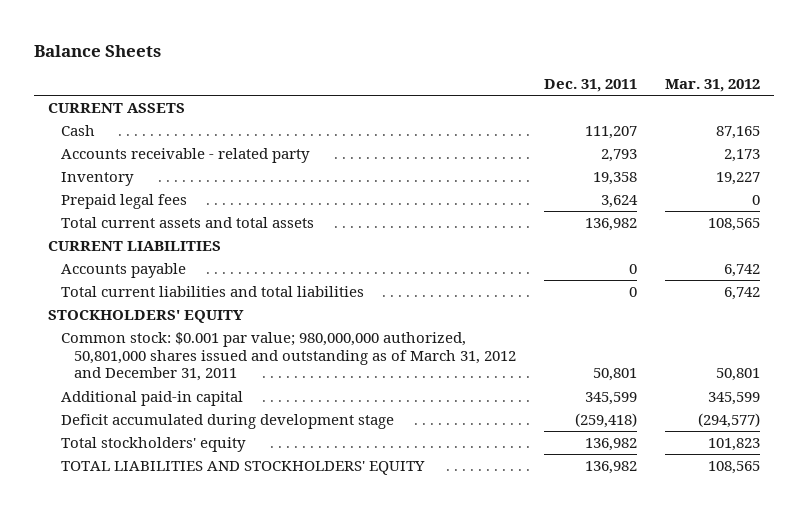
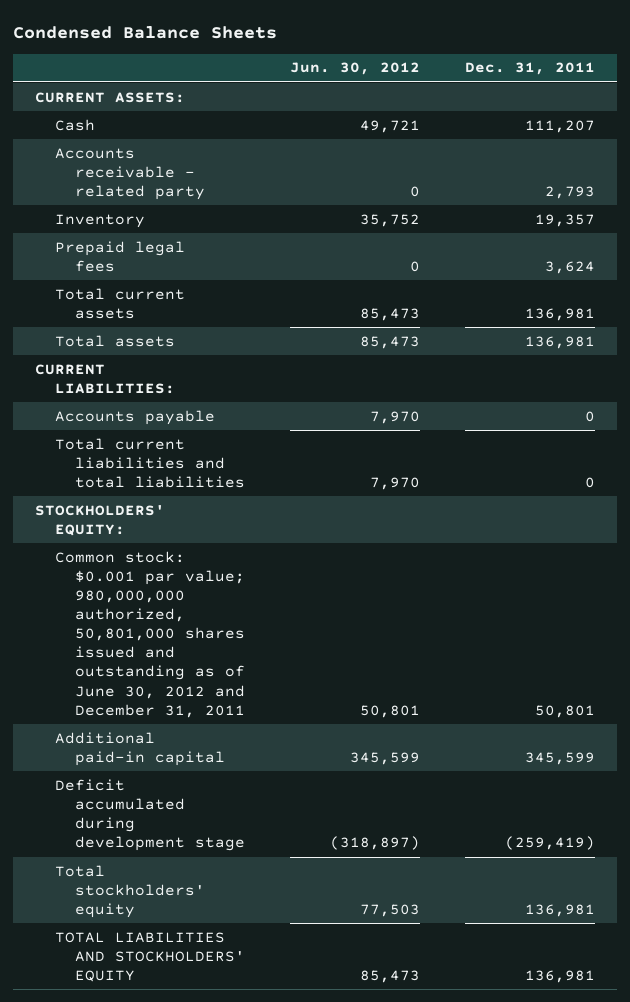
- Balance Sheets
+ Condensed Balance Sheets
- | Dec. 31, 2011 | Mar. 31, 2012
+ | Jun. 30, 2012 | Dec. 31, 2011
- CURRENT ASSETS
+ CURRENT ASSETS:
- Inventory | 19,358 | 19,227
+ Inventory | 35,752 | 19,357
- Total current assets and total assets | 136,982 | 108,565
- CURRENT LIABILITIES
+ Total current assets | 85,473 | 136,981
+ Total assets | 85,473 | 136,981
+ CURRENT LIABILITIES:
- STOCKHOLDERS' EQUITY
- Common stock: $0.001 par value; 980,000,000 authorized, 50,801,000 shares issued and outstanding as of March 31, 2012 and December 31, 2011 | 50,801 | 50,801
+ STOCKHOLDERS' EQUITY:
+ Common stock: $0.001 par value; 980,000,000 authorized, 50,801,000 shares issued and outstanding as of June 30, 2012 and December 31, 2011 | 50,801 | 50,801
- Deficit accumulated during development stage | (259,418) | (294,577)
- Total stockholders' equity | 136,982 | 101,823
- TOTAL LIABILITIES AND STOCKHOLDERS' EQUITY | 136,982 | 108,565
+ Deficit accumulated during development stage | (318,897) | (259,419)
+ Total stockholders' equity | 77,503 | 136,981
+ TOTAL LIABILITIES AND STOCKHOLDERS' EQUITY | 85,473 | 136,981

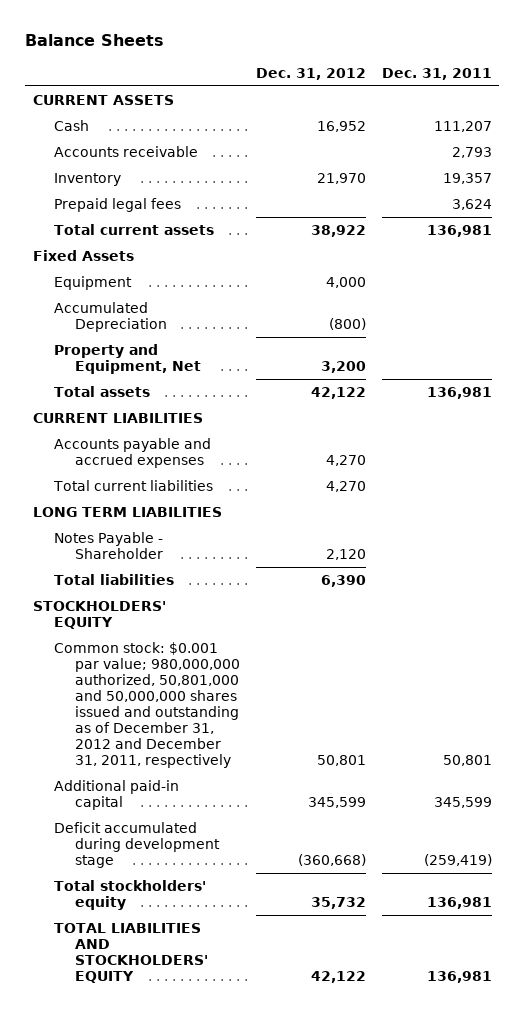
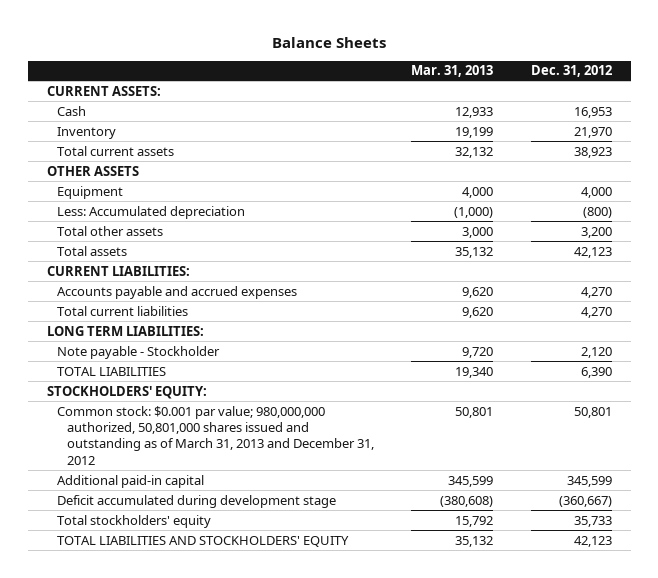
- | Dec. 31, 2012 | Dec. 31, 2011
+ | Mar. 31, 2013 | Dec. 31, 2012
- CURRENT ASSETS
- Cash | 16,952 | 111,207
- Accounts receivable | | 2,793
+ CURRENT ASSETS:
+ Cash | 12,933 | 16,953
- Prepaid legal fees | | 3,624
- Total current assets | 38,922 | 136,981
- Fixed Assets
+ Total current assets | 32,132 | 38,923
+ OTHER ASSETS
- Accumulated Depreciation | (800) |
- Property and Equipment, Net | 3,200 |
- Total assets | 42,122 | 136,981
- CURRENT LIABILITIES
+ Less: Accumulated depreciation | (1,000) | (800)
+ Total other assets | 3,000 | 3,200
+ Total assets | 35,132 | 42,123
+ CURRENT LIABILITIES:
- LONG TERM LIABILITIES
- Notes Payable - Shareholder | 2,120 |
- Total liabilities | 6,390 |
- STOCKHOLDERS' EQUITY
- Common stock: $0.001 par value; 980,000,000 authorized, 50,801,000 and 50,000,000 shares issued and outstanding as of December 31, 2012 and December 31, 2011, respectively | 50,801 | 50,801
+ LONG TERM LIABILITIES:
+ Note payable - Stockholder | 9,720 | 2,120
+ TOTAL LIABILITIES | 19,340 | 6,390
+ STOCKHOLDERS' EQUITY:
+ Common stock: $0.001 par value; 980,000,000 authorized, 50,801,000 shares issued and outstanding as of March 31, 2013 and December 31, 2012 | 50,801 | 50,801
- Deficit accumulated during development stage | (360,668) | (259,419)
- Total stockholders' equity | 35,732 | 136,981
- TOTAL LIABILITIES AND STOCKHOLDERS' EQUITY | 42,122 | 136,981
+ Deficit accumulated during development stage | (380,608) | (360,667)
+ Total stockholders' equity | 15,792 | 35,733
+ TOTAL LIABILITIES AND STOCKHOLDERS' EQUITY | 35,132 | 42,123

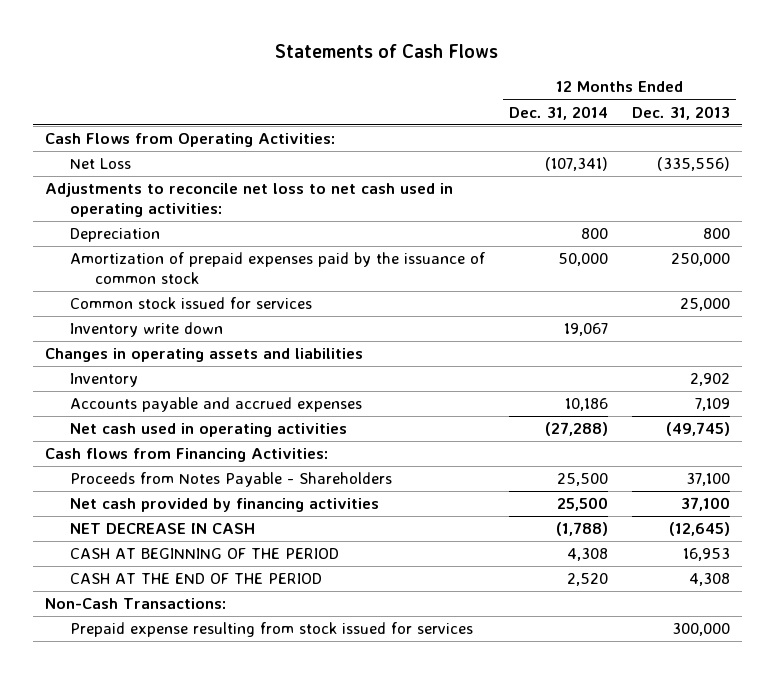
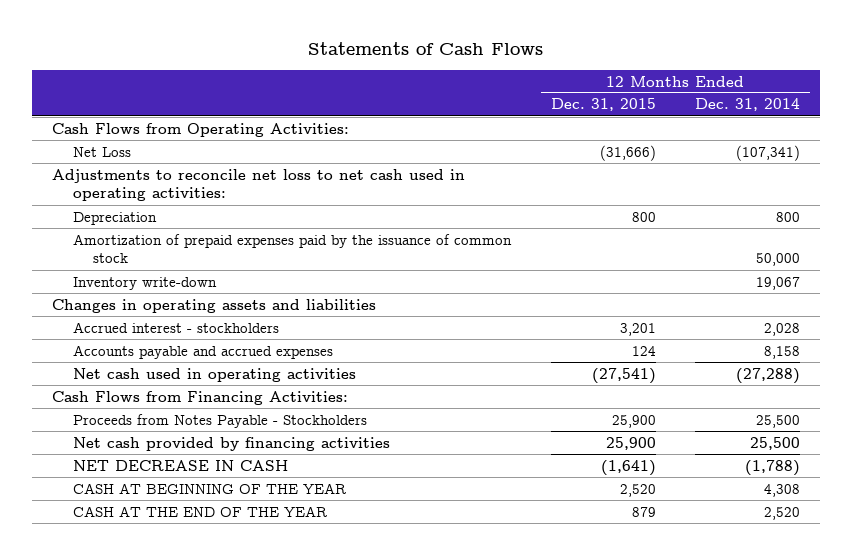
- | 12 Months Ended Dec. 31, 2014 | 12 Months Ended Dec. 31, 2013
+ | 12 Months Ended Dec. 31, 2015 | 12 Months Ended Dec. 31, 2014
- Common stock issued for services | | 25,000
- Inventory write down | 19,067 |
+ Inventory write-down | | 19,067
- Inventory | | 2,902
- Accounts payable and accrued expenses | 10,186 | 7,109
+ Accrued interest - stockholders | 3,201 | 2,028
+ Accounts payable and accrued expenses | 124 | 8,158
- Cash flows from Financing Activities:
- Proceeds from Notes Payable - Shareholders | 25,500 | 37,100
+ Cash Flows from Financing Activities:
+ Proceeds from Notes Payable - Stockholders | 25,900 | 25,500
- CASH AT BEGINNING OF THE PERIOD | 4,308 | 16,953
- CASH AT THE END OF THE PERIOD | 2,520 | 4,308
- Non-Cash Transactions:
- Prepaid expense resulting from stock issued for services | | 300,000
+ CASH AT BEGINNING OF THE YEAR | 2,520 | 4,308
+ CASH AT THE END OF THE YEAR | 879 | 2,520

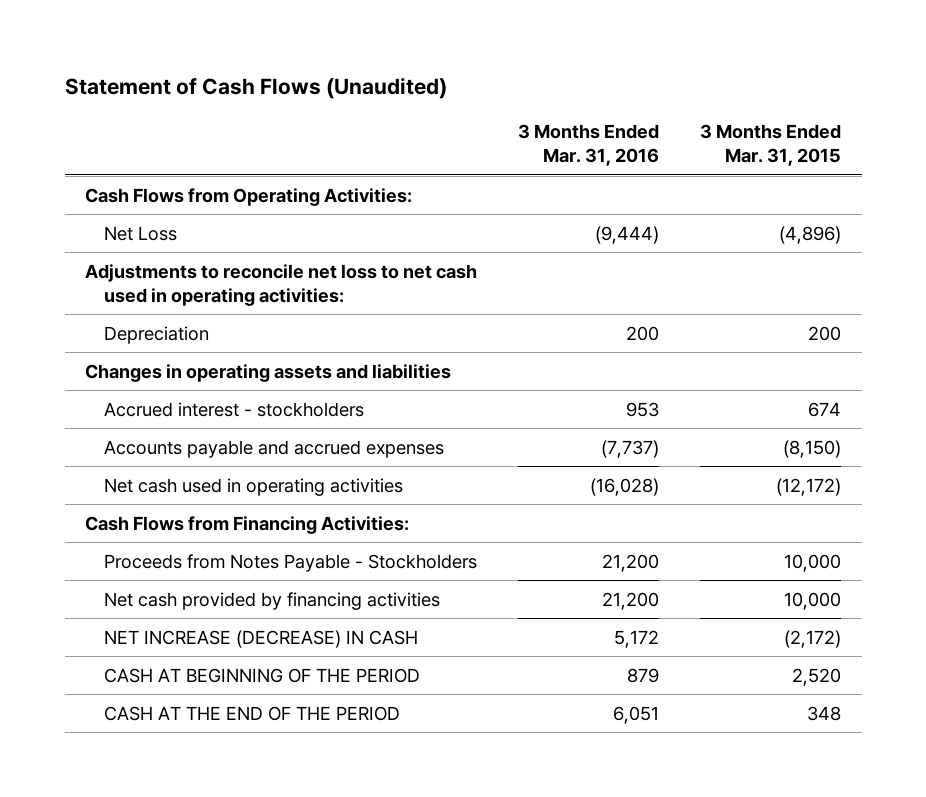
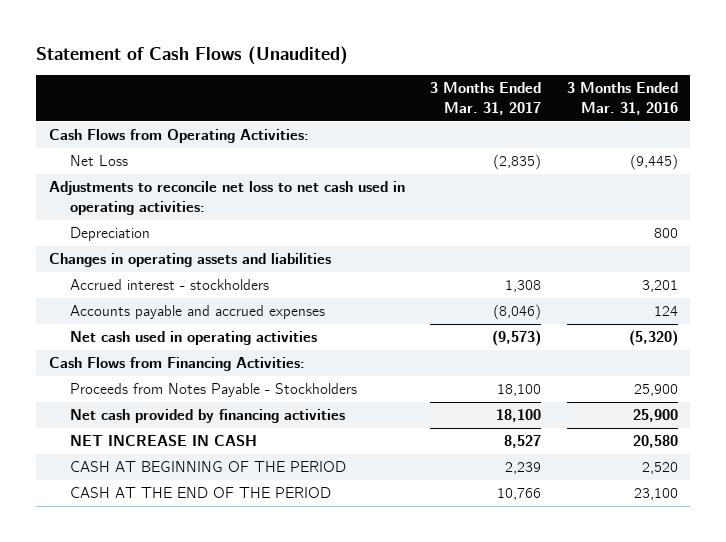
- | 3 Months Ended Mar. 31, 2016 | 3 Months Ended Mar. 31, 2015
+ | 3 Months Ended Mar. 31, 2017 | 3 Months Ended Mar. 31, 2016
- Net Loss | (9,444) | (4,896)
+ Net Loss | (2,835) | (9,445)
- Depreciation | 200 | 200
+ Depreciation | | 800
- Accrued interest - stockholders | 953 | 674
- Accounts payable and accrued expenses | (7,737) | (8,150)
- Net cash used in operating activities | (16,028) | (12,172)
+ Accrued interest - stockholders | 1,308 | 3,201
+ Accounts payable and accrued expenses | (8,046) | 124
+ Net cash used in operating activities | (9,573) | (5,320)
- Proceeds from Notes Payable - Stockholders | 21,200 | 10,000
- Net cash provided by financing activities | 21,200 | 10,000
- NET INCREASE (DECREASE) IN CASH | 5,172 | (2,172)
- CASH AT BEGINNING OF THE PERIOD | 879 | 2,520
- CASH AT THE END OF THE PERIOD | 6,051 | 348
+ Proceeds from Notes Payable - Stockholders | 18,100 | 25,900
+ Net cash provided by financing activities | 18,100 | 25,900
+ NET INCREASE IN CASH | 8,527 | 20,580
+ CASH AT BEGINNING OF THE PERIOD | 2,239 | 2,520
+ CASH AT THE END OF THE PERIOD | 10,766 | 23,100

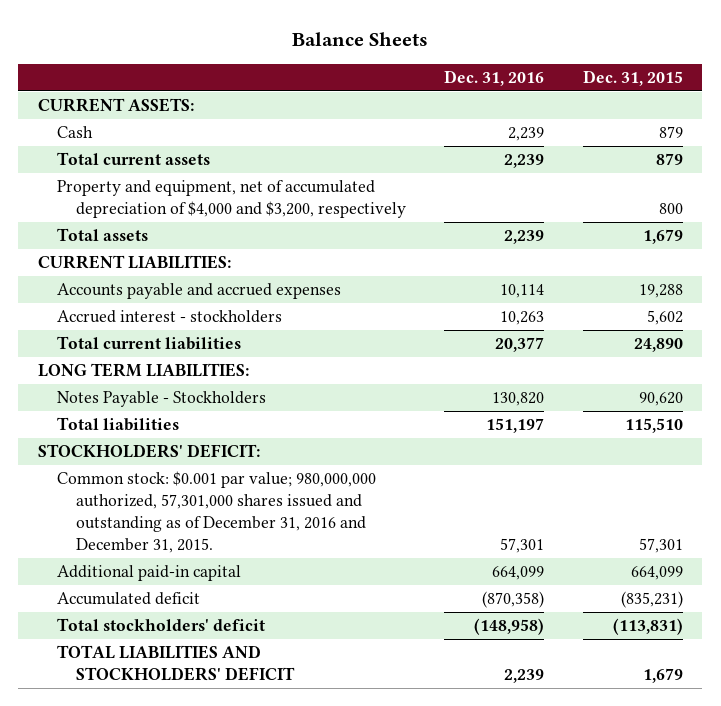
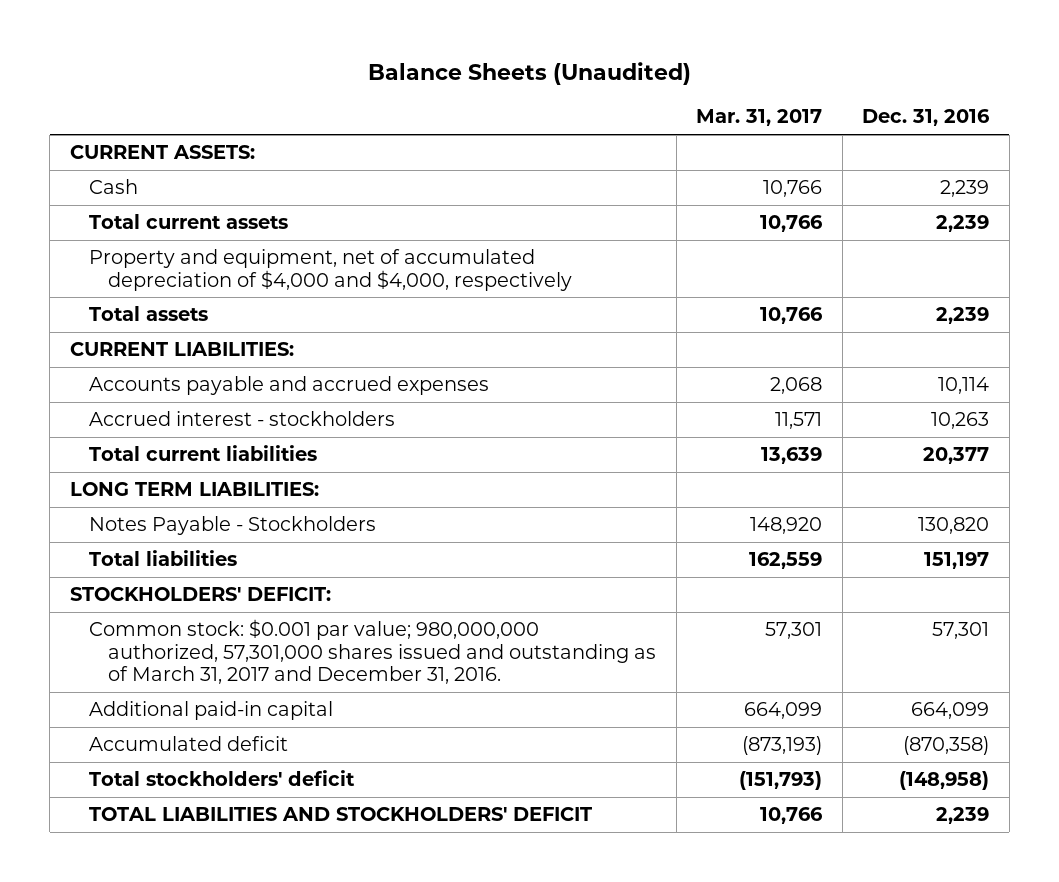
- Balance Sheets
+ Balance Sheets (Unaudited)
- | Dec. 31, 2016 | Dec. 31, 2015
+ | Mar. 31, 2017 | Dec. 31, 2016
- Property and equipment, net of accumulated depreciation of $4,000 and $3,200, respectively | | 800
+ Property and equipment, net of accumulated depreciation of $4,000 and $4,000, respectively
- Common stock: $0.001 par value; 980,000,000 authorized, 57,301,000 shares issued and outstanding as of December 31, 2016 and December 31, 2015. | 57,301 | 57,301
+ Common stock: $0.001 par value; 980,000,000 authorized, 57,301,000 shares issued and outstanding as of March 31, 2017 and December 31, 2016. | 57,301 | 57,301

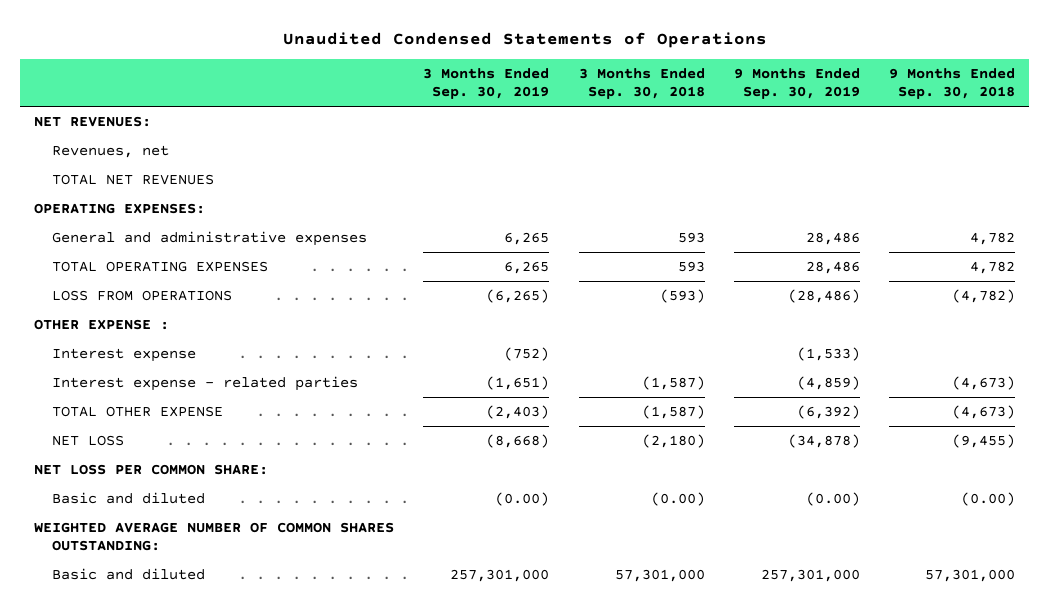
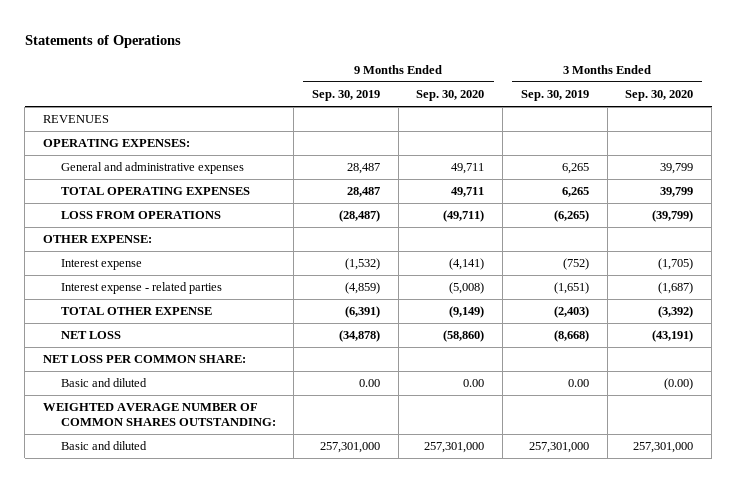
- Unaudited Condensed Statements of Operations
+ Statements of Operations
- | 3 Months Ended Sep. 30, 2019 | 3 Months Ended Sep. 30, 2018 | 9 Months Ended Sep. 30, 2019 | 9 Months Ended Sep. 30, 2018
+ | 9 Months Ended Sep. 30, 2019 | 9 Months Ended Sep. 30, 2020 | 3 Months Ended Sep. 30, 2019 | 3 Months Ended Sep. 30, 2020
- NET REVENUES:
- Revenues, net
- TOTAL NET REVENUES
+ REVENUES
- General and administrative expenses | 6,265 | 593 | 28,486 | 4,782
- TOTAL OPERATING EXPENSES | 6,265 | 593 | 28,486 | 4,782
- LOSS FROM OPERATIONS | (6,265) | (593) | (28,486) | (4,782)
- OTHER EXPENSE :
- Interest expense | (752) | | (1,533) |
+ General and administrative expenses | 28,487 | 49,711 | 6,265 | 39,799
+ TOTAL OPERATING EXPENSES | 28,487 | 49,711 | 6,265 | 39,799
+ LOSS FROM OPERATIONS | (28,487) | (49,711) | (6,265) | (39,799)
+ OTHER EXPENSE:
+ Interest expense | (1,532) | (4,141) | (752) | (1,705)
- TOTAL OTHER EXPENSE | (2,403) | (1,587) | (6,392) | (4,673)
+ TOTAL OTHER EXPENSE | (6,391) | (9,149) | (2,403) | (3,392)
- Basic and diluted | (0.00) | (0.00) | (0.00) | (0.00)
+ Basic and diluted | 0.00 | 0.00 | 0.00 | (0.00)

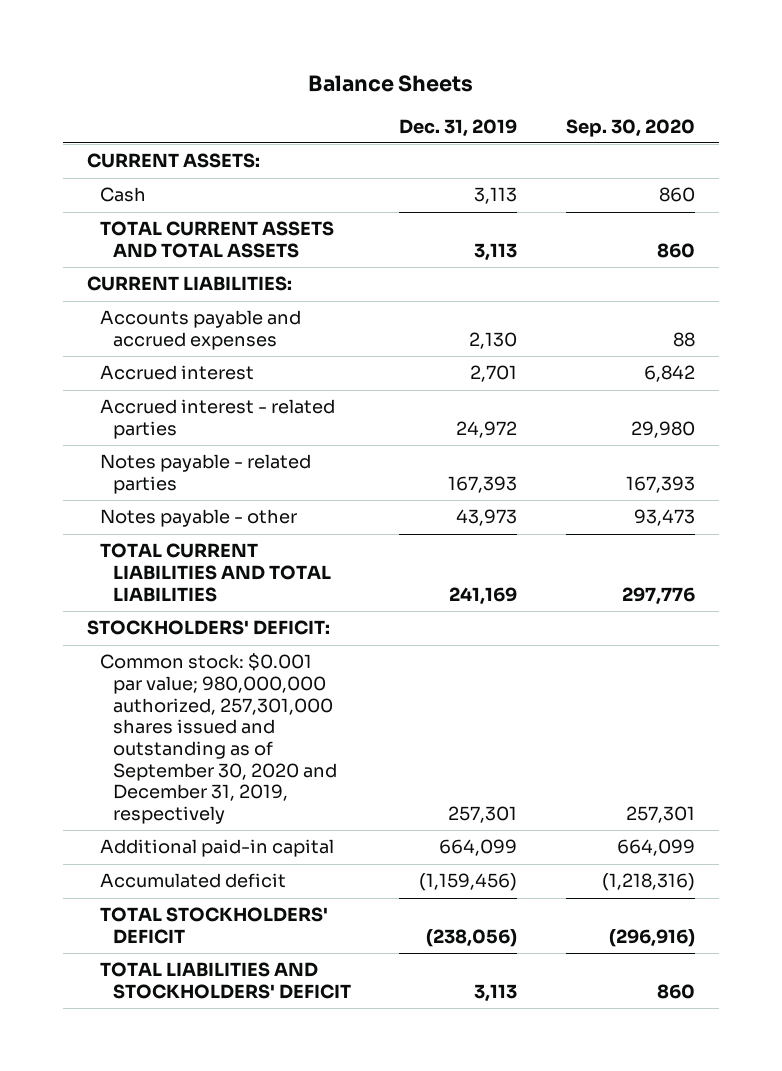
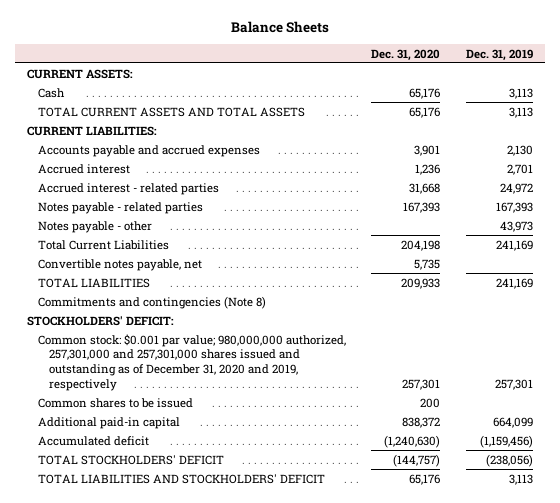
- | Dec. 31, 2019 | Sep. 30, 2020
+ | Dec. 31, 2020 | Dec. 31, 2019
- TOTAL CURRENT LIABILITIES AND TOTAL LIABILITIES | 241,169 | 297,776
+ Total Current Liabilities | 204,198 | 241,169
+ Convertible notes payable, net | 5,735 |
+ TOTAL LIABILITIES | 209,933 | 241,169
+ Commitments and contingencies (Note 8)
- Common stock: $0.001 par value; 980,000,000 authorized, 257,301,000 shares issued and outstanding as of September 30, 2020 and December 31, 2019, respectively | 257,301 | 257,301
+ Common stock: $0.001 par value; 980,000,000 authorized, 257,301,000 and 257,301,000 shares issued and outstanding as of December 31, 2020 and 2019, respectively | 257,301 | 257,301
+ Common shares to be issued | 200 |

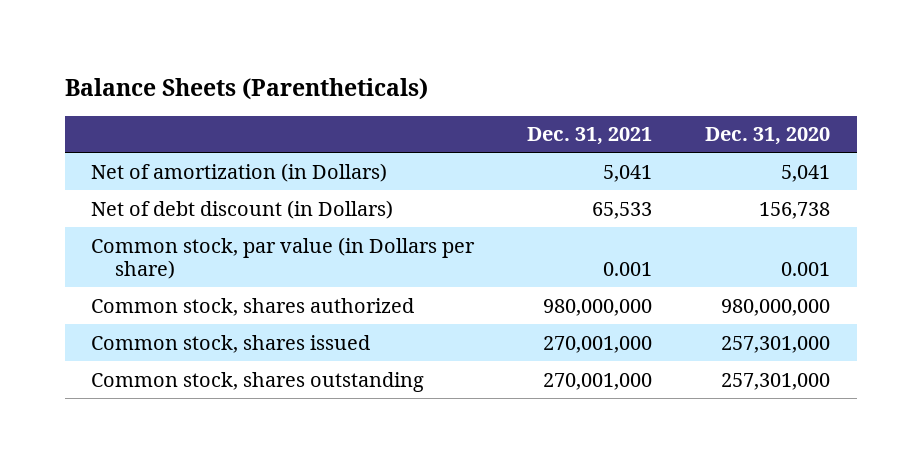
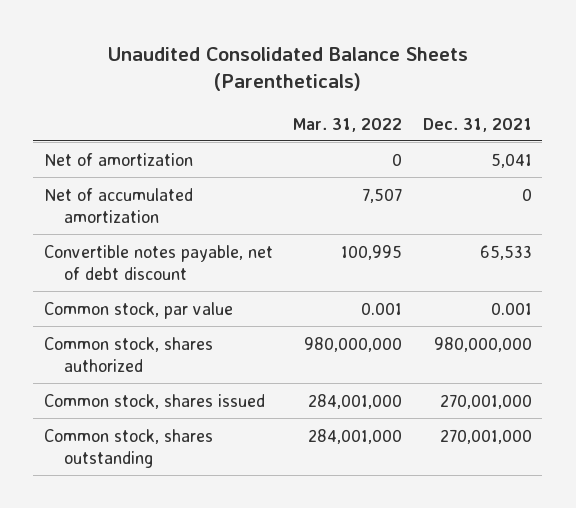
- Balance Sheets (Parentheticals)
+ Unaudited Consolidated Balance Sheets (Parentheticals)
- | Dec. 31, 2021 | Dec. 31, 2020
+ | Mar. 31, 2022 | Dec. 31, 2021
- Net of amortization (in Dollars) | 5,041 | 5,041
- Net of debt discount (in Dollars) | 65,533 | 156,738
- Common stock, par value (in Dollars per share) | 0.001 | 0.001
+ Net of amortization | 0 | 5,041
+ Net of accumulated amortization | 7,507 | 0
+ Convertible notes payable, net of debt discount | 100,995 | 65,533
+ Common stock, par value | 0.001 | 0.001

